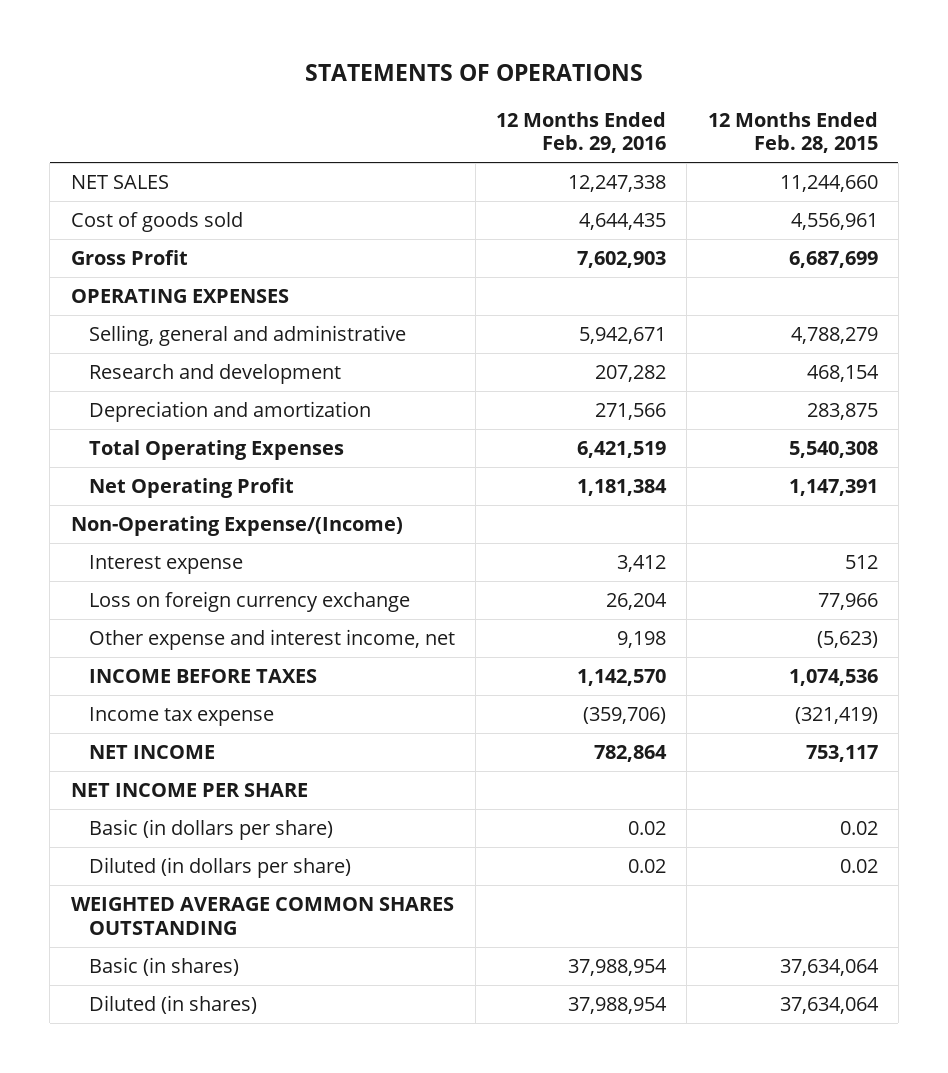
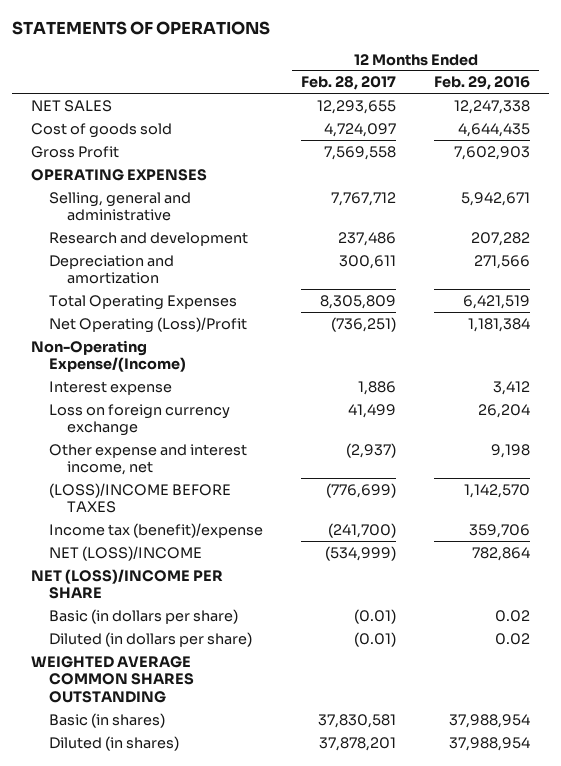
- | 12 Months Ended Feb. 29, 2016 | 12 Months Ended Feb. 28, 2015
+ | 12 Months Ended Feb. 28, 2017 | 12 Months Ended Feb. 29, 2016
- Net Operating Profit | 1,181,384 | 1,147,391
+ Net Operating (Loss)/Profit | (736,251) | 1,181,384
- INCOME BEFORE TAXES | 1,142,570 | 1,074,536
- Income tax expense | (359,706) | (321,419)
- NET INCOME | 782,864 | 753,117
- NET INCOME PER SHARE
+ (LOSS)/INCOME BEFORE TAXES | (776,699) | 1,142,570
+ Income tax (benefit)/expense | (241,700) | 359,706
+ NET (LOSS)/INCOME | (534,999) | 782,864
+ NET (LOSS)/INCOME PER SHARE

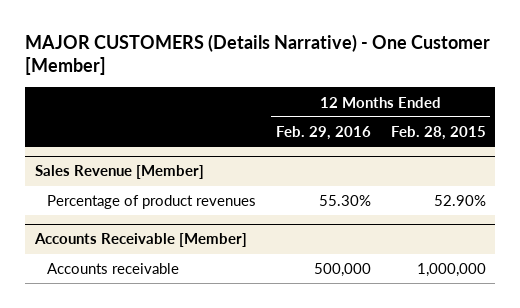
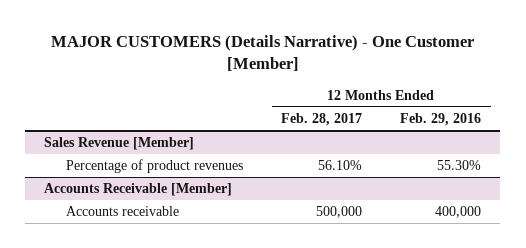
- | 12 Months Ended Feb. 29, 2016 | 12 Months Ended Feb. 28, 2015
+ | 12 Months Ended Feb. 28, 2017 | 12 Months Ended Feb. 29, 2016
@ Accounts Receivable [Member]
- Accounts receivable | 500,000 | 1,000,000
+ Accounts receivable | 500,000 | 400,000

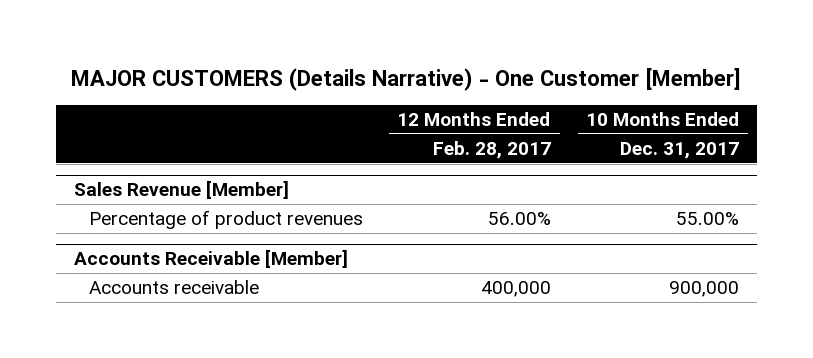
- | 12 Months Ended Feb. 28, 2017 | 12 Months Ended Feb. 29, 2016
+ | 12 Months Ended Feb. 28, 2017 | 10 Months Ended Dec. 31, 2017
@ Sales Revenue [Member]
- Percentage of product revenues | 56.10% | 55.30%
+ Percentage of product revenues | 56.00% | 55.00%
@ Accounts Receivable [Member]
- Accounts receivable | 500,000 | 400,000
+ Accounts receivable | 400,000 | 900,000

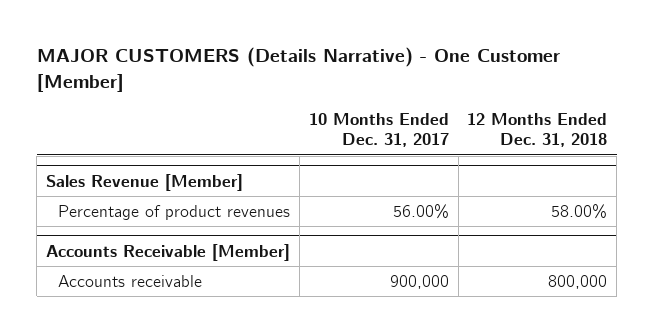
- | 12 Months Ended Feb. 28, 2017 | 10 Months Ended Dec. 31, 2017
+ | 10 Months Ended Dec. 31, 2017 | 12 Months Ended Dec. 31, 2018
@ Sales Revenue [Member]
- Percentage of product revenues | 56.00% | 55.00%
+ Percentage of product revenues | 56.00% | 58.00%

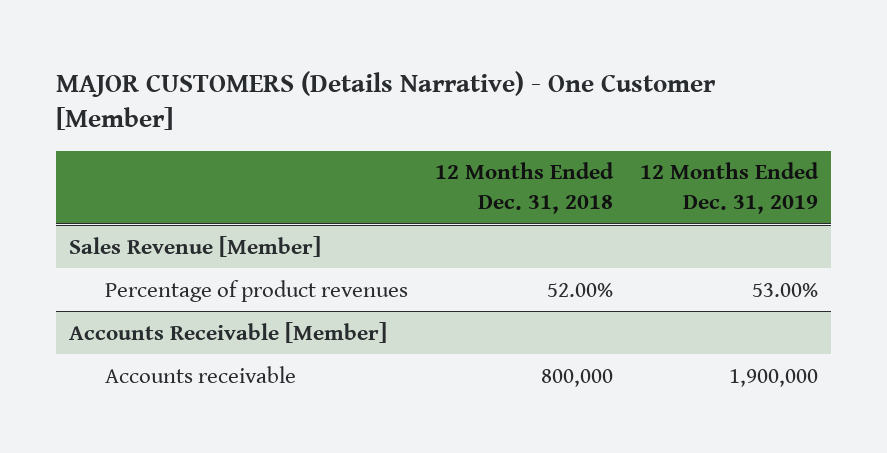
- | 10 Months Ended Dec. 31, 2017 | 12 Months Ended Dec. 31, 2018
+ | 12 Months Ended Dec. 31, 2018 | 12 Months Ended Dec. 31, 2019
@ Sales Revenue [Member]
- Percentage of product revenues | 56.00% | 58.00%
+ Percentage of product revenues | 52.00% | 53.00%

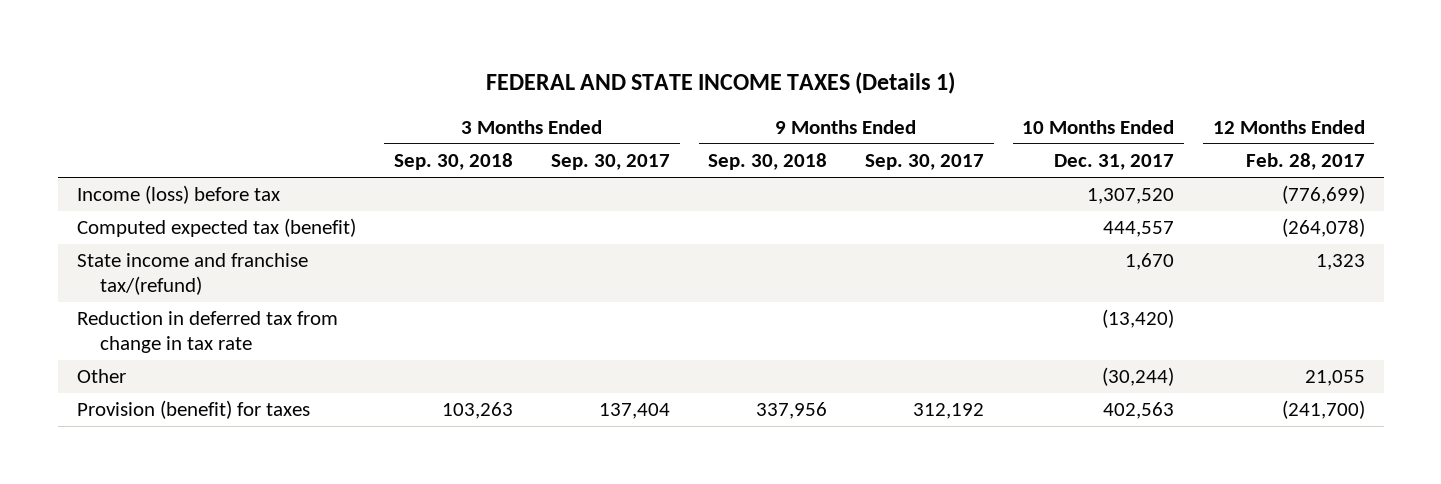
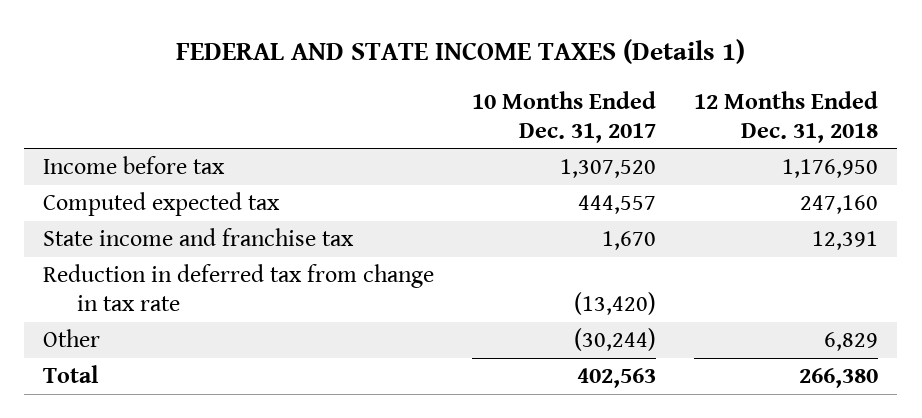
- | 3 Months Ended Sep. 30, 2018 | 3 Months Ended Sep. 30, 2017 | 9 Months Ended Sep. 30, 2018 | 9 Months Ended Sep. 30, 2017 | 10 Months Ended Dec. 31, 2017 | 12 Months Ended Feb. 28, 2017
+ | 10 Months Ended Dec. 31, 2017 | 12 Months Ended Dec. 31, 2018
- Income (loss) before tax | | | | | 1,307,520 | (776,699)
- Computed expected tax (benefit) | | | | | 444,557 | (264,078)
- State income and franchise tax/(refund) | | | | | 1,670 | 1,323
+ Income before tax | 1,307,520 | 1,176,950
+ Computed expected tax | 444,557 | 247,160
+ State income and franchise tax | 1,670 | 12,391
- Provision (benefit) for taxes | 103,263 | 137,404 | 337,956 | 312,192 | 402,563 | (241,700)
+ Total | 402,563 | 266,380

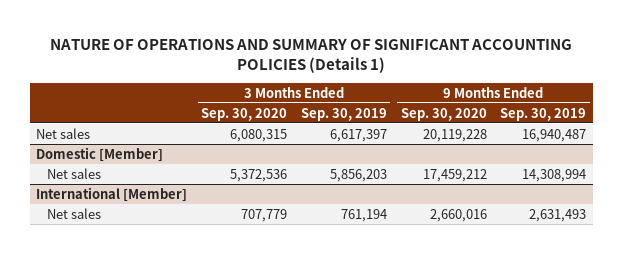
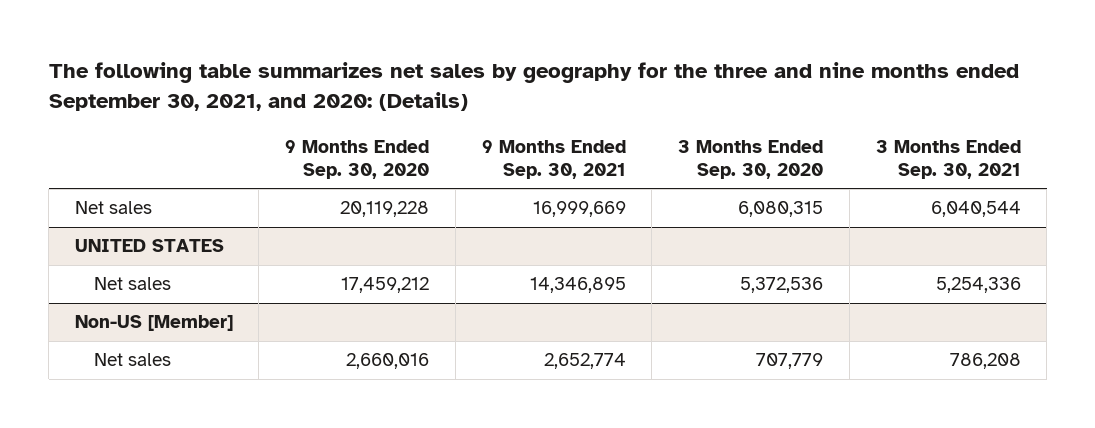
- NATURE OF OPERATIONS AND SUMMARY OF SIGNIFICANT ACCOUNTING POLICIES (Details 1)
+ The following table summarizes net sales by geography for the three and nine months ended September 30, 2021, and 2020: (Details)
- | 3 Months Ended Sep. 30, 2020 | 3 Months Ended Sep. 30, 2019 | 9 Months Ended Sep. 30, 2020 | 9 Months Ended Sep. 30, 2019
+ | 9 Months Ended Sep. 30, 2020 | 9 Months Ended Sep. 30, 2021 | 3 Months Ended Sep. 30, 2020 | 3 Months Ended Sep. 30, 2021
- Domestic [Member]
+ UNITED STATES
- International [Member]
+ Non-US [Member]

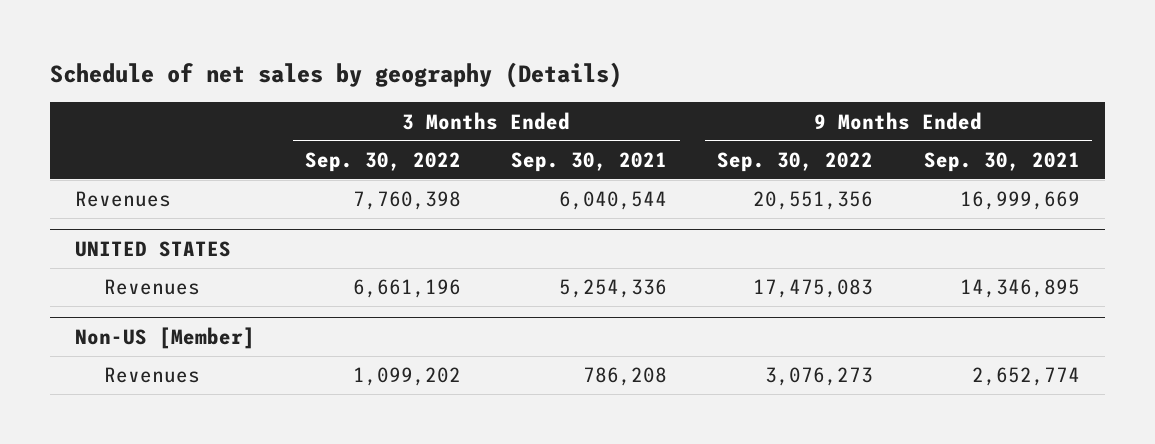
- The following table summarizes net sales by geography for the three and nine months ended September 30, 2021, and 2020: (Details)
+ Schedule of net sales by geography (Details)
- | 9 Months Ended Sep. 30, 2020 | 9 Months Ended Sep. 30, 2021 | 3 Months Ended Sep. 30, 2020 | 3 Months Ended Sep. 30, 2021
+ | 3 Months Ended Sep. 30, 2022 | 3 Months Ended Sep. 30, 2021 | 9 Months Ended Sep. 30, 2022 | 9 Months Ended Sep. 30, 2021
- Net sales | 20,119,228 | 16,999,669 | 6,080,315 | 6,040,544
+ Revenues | 7,760,398 | 6,040,544 | 20,551,356 | 16,999,669
@ UNITED STATES
- Net sales | 17,459,212 | 14,346,895 | 5,372,536 | 5,254,336
+ Revenues | 6,661,196 | 5,254,336 | 17,475,083 | 14,346,895
@ Non-US [Member]
- Net sales | 2,660,016 | 2,652,774 | 707,779 | 786,208
+ Revenues | 1,099,202 | 786,208 | 3,076,273 | 2,652,774

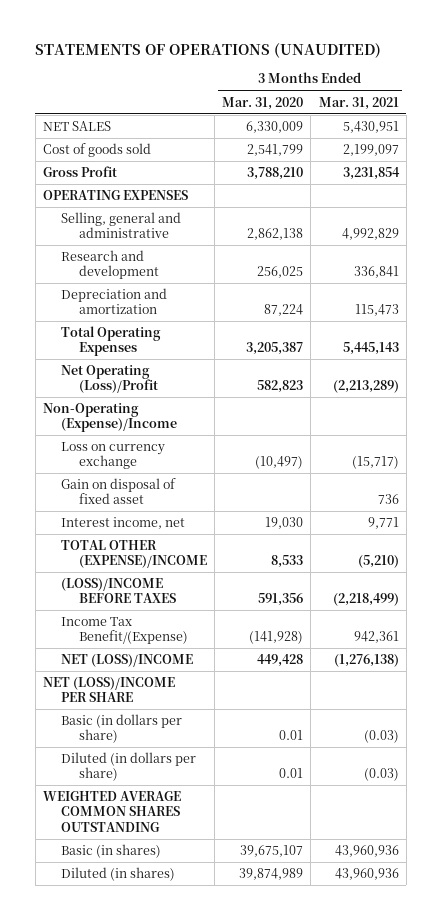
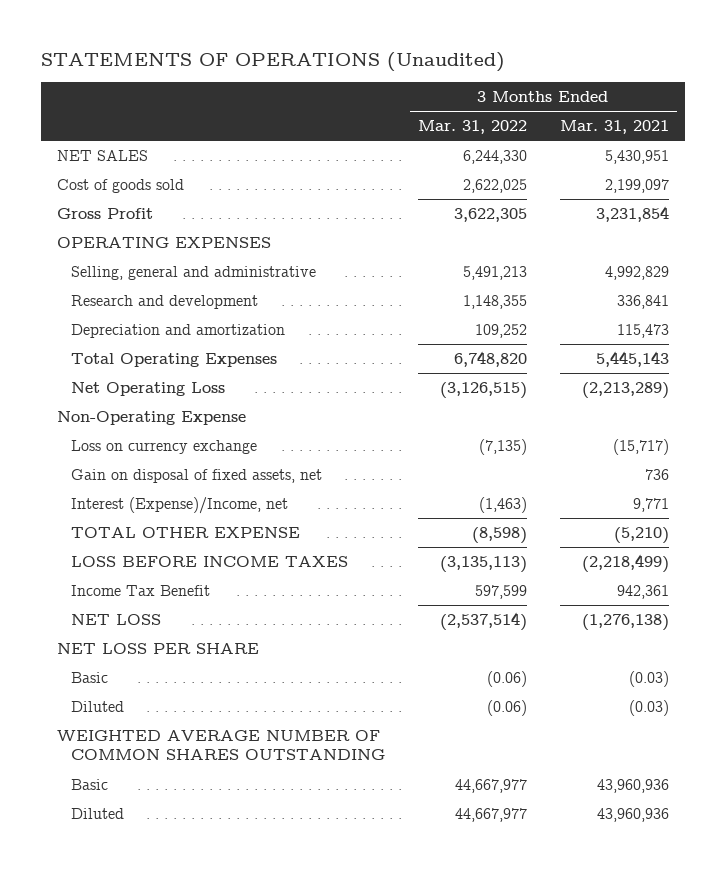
- STATEMENTS OF OPERATIONS (UNAUDITED)
+ STATEMENTS OF OPERATIONS (Unaudited)
- | 3 Months Ended Mar. 31, 2020 | 3 Months Ended Mar. 31, 2021
+ | 3 Months Ended Mar. 31, 2022 | 3 Months Ended Mar. 31, 2021
- Net Operating (Loss)/Profit | 582,823 | (2,213,289)
- Non-Operating (Expense)/Income
+ Net Operating Loss | (3,126,515) | (2,213,289)
+ Non-Operating Expense
- Gain on disposal of fixed asset | | 736
- Interest income, net | 19,030 | 9,771
- TOTAL OTHER (EXPENSE)/INCOME | 8,533 | (5,210)
- (LOSS)/INCOME BEFORE TAXES | 591,356 | (2,218,499)
- Income Tax Benefit/(Expense) | (141,928) | 942,361
- NET (LOSS)/INCOME | 449,428 | (1,276,138)
- NET (LOSS)/INCOME PER SHARE
- Basic (in dollars per share) | 0.01 | (0.03)
- Diluted (in dollars per share) | 0.01 | (0.03)
- WEIGHTED AVERAGE COMMON SHARES OUTSTANDING
- Basic (in shares) | 39,675,107 | 43,960,936
- Diluted (in shares) | 39,874,989 | 43,960,936
+ Gain on disposal of fixed assets, net | | 736
+ Interest (Expense)/Income, net | (1,463) | 9,771
+ TOTAL OTHER EXPENSE | (8,598) | (5,210)
+ LOSS BEFORE INCOME TAXES | (3,135,113) | (2,218,499)
+ Income Tax Benefit | 597,599 | 942,361
+ NET LOSS | (2,537,514) | (1,276,138)
+ NET LOSS PER SHARE
+ Basic | (0.06) | (0.03)
+ Diluted | (0.06) | (0.03)
+ WEIGHTED AVERAGE NUMBER OF COMMON SHARES OUTSTANDING
+ Basic | 44,667,977 | 43,960,936
+ Diluted | 44,667,977 | 43,960,936

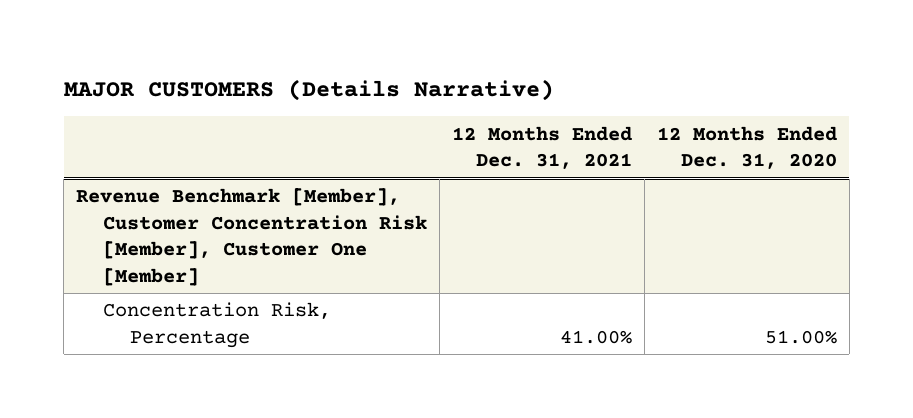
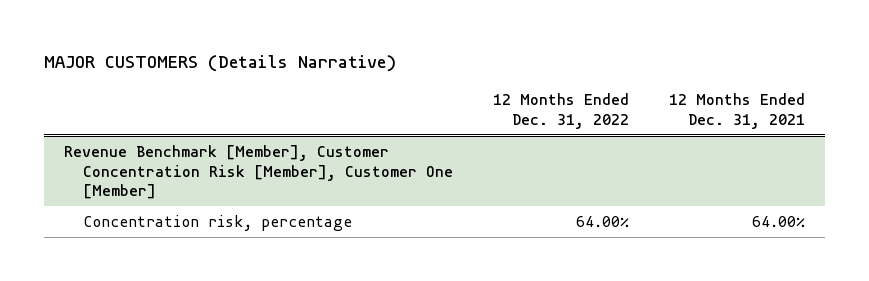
- | 12 Months Ended Dec. 31, 2021 | 12 Months Ended Dec. 31, 2020
+ | 12 Months Ended Dec. 31, 2022 | 12 Months Ended Dec. 31, 2021
@ Revenue Benchmark [Member], Customer Concentration Risk [Member], Customer One [Member]
- Concentration Risk, Percentage | 41.00% | 51.00%
+ Concentration risk, percentage | 64.00% | 64.00%

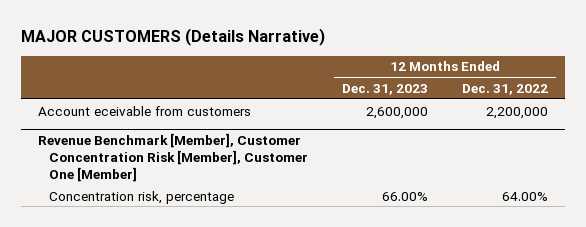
- | 12 Months Ended Dec. 31, 2022 | 12 Months Ended Dec. 31, 2021
+ | 12 Months Ended Dec. 31, 2023 | 12 Months Ended Dec. 31, 2022
+ Account eceivable from customers | 2,600,000 | 2,200,000

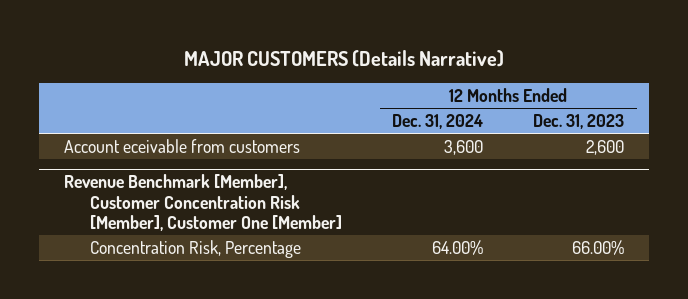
- | 12 Months Ended Dec. 31, 2023 | 12 Months Ended Dec. 31, 2022
+ | 12 Months Ended Dec. 31, 2024 | 12 Months Ended Dec. 31, 2023
- Account eceivable from customers | 2,600,000 | 2,200,000
+ Account eceivable from customers | 3,600 | 2,600
@ Revenue Benchmark [Member], Customer Concentration Risk [Member], Customer One [Member]
- Concentration risk, percentage | 66.00% | 64.00%
+ Concentration Risk, Percentage | 64.00% | 66.00%

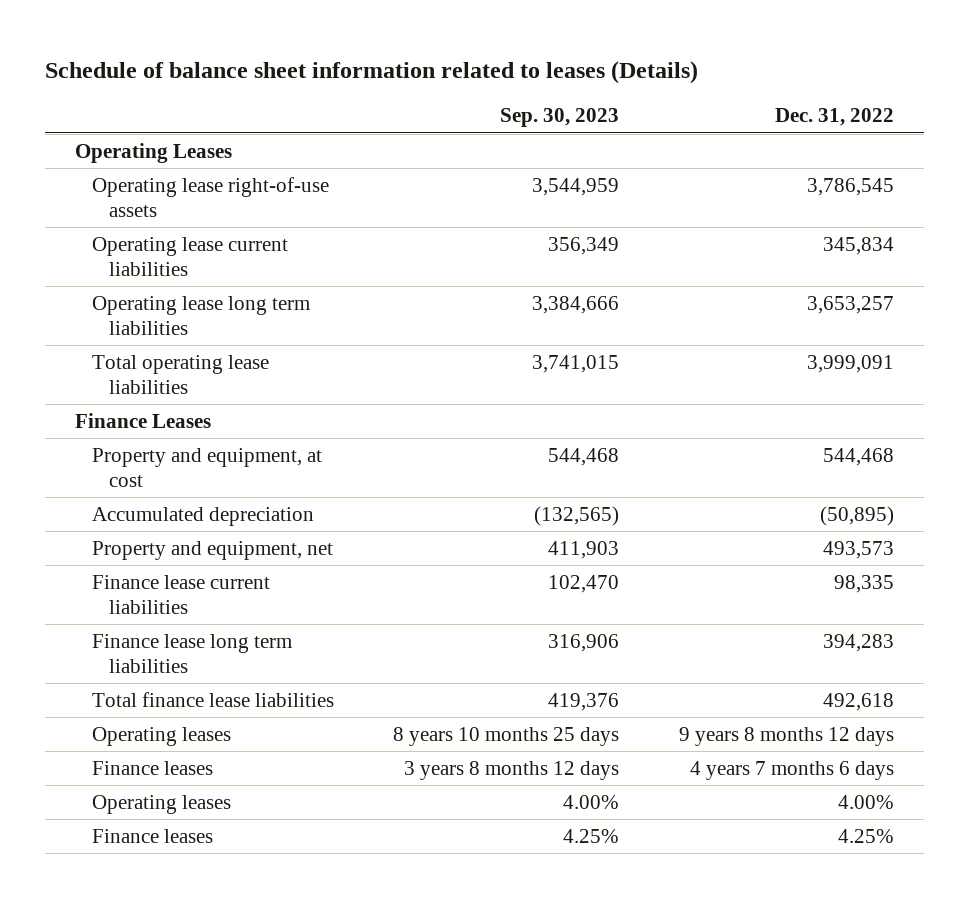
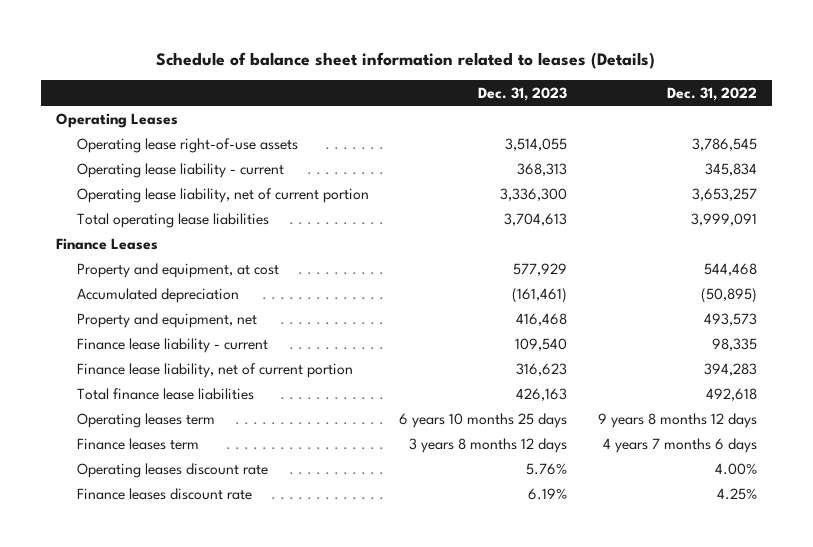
- | Sep. 30, 2023 | Dec. 31, 2022
+ | Dec. 31, 2023 | Dec. 31, 2022
- Operating lease current liabilities | 356,349 | 345,834
- Operating lease long term liabilities | 3,384,666 | 3,653,257
+ Operating lease liability - current | 368,313 | 345,834
+ Operating lease liability, net of current portion | 3,336,300 | 3,653,257
- Finance lease current liabilities | 102,470 | 98,335
- Finance lease long term liabilities | 316,906 | 394,283
+ Finance lease liability - current | 109,540 | 98,335
+ Finance lease liability, net of current portion | 316,623 | 394,283
- Operating leases | 8 years 10 months 25 days | 9 years 8 months 12 days
- Finance leases | 3 years 8 months 12 days | 4 years 7 months 6 days
- Operating leases | 4.00% | 4.00%
- Finance leases | 4.25% | 4.25%
+ Operating leases term | 6 years 10 months 25 days | 9 years 8 months 12 days
+ Finance leases term | 3 years 8 months 12 days | 4 years 7 months 6 days
+ Operating leases discount rate | 5.76% | 4.00%
+ Finance leases discount rate | 6.19% | 4.25%

